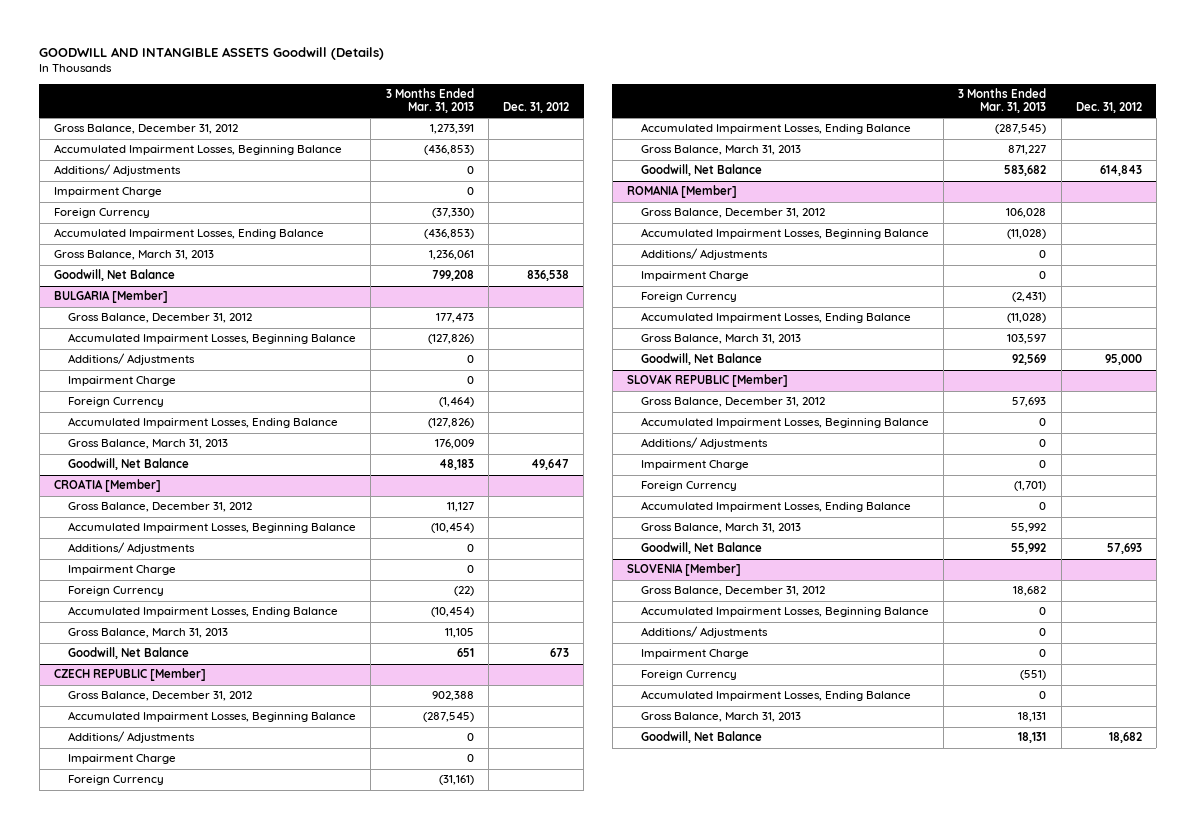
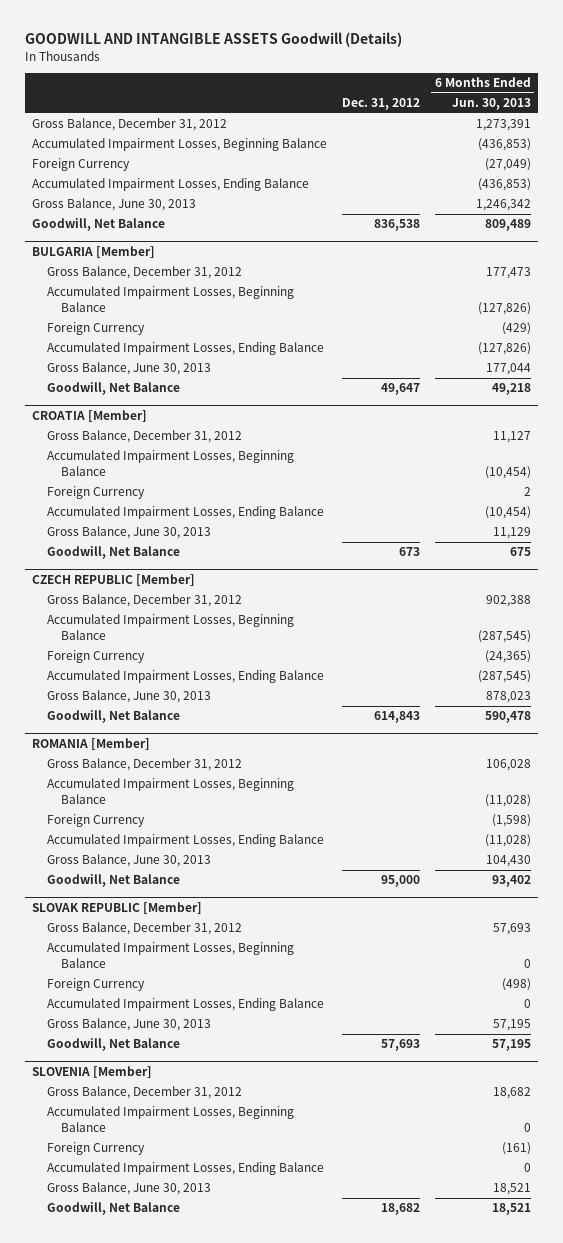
- | 3 Months Ended Mar. 31, 2013 | Dec. 31, 2012
+ | Dec. 31, 2012 | 6 Months Ended Jun. 30, 2013
- Additions/ Adjustments | 0 |
- Impairment Charge | 0 |
- Gross Balance, March 31, 2013 | 1,236,061 |
+ Gross Balance, June 30, 2013 | | 1,246,342
@ BULGARIA [Member]
- Additions/ Adjustments | 0 |
- Impairment Charge | 0 |
- Gross Balance, March 31, 2013 | 176,009 |
+ Gross Balance, June 30, 2013 | | 177,044
@ CROATIA [Member]
- Additions/ Adjustments | 0 |
- Impairment Charge | 0 |
- Gross Balance, March 31, 2013 | 11,105 |
+ Gross Balance, June 30, 2013 | | 11,129
@ CZECH REPUBLIC [Member]
- Additions/ Adjustments | 0 |
- Impairment Charge | 0 |
- Gross Balance, March 31, 2013 | 871,227 |
+ Gross Balance, June 30, 2013 | | 878,023
@ ROMANIA [Member]
- Additions/ Adjustments | 0 |
- Impairment Charge | 0 |
- Gross Balance, March 31, 2013 | 103,597 |
+ Gross Balance, June 30, 2013 | | 104,430
@ SLOVAK REPUBLIC [Member]
- Additions/ Adjustments | 0 |
- Impairment Charge | 0 |
- Gross Balance, March 31, 2013 | 55,992 |
+ Gross Balance, June 30, 2013 | | 57,195
@ SLOVENIA [Member]
- Additions/ Adjustments | 0 |
- Impairment Charge | 0 |
- Gross Balance, March 31, 2013 | 18,131 |
+ Gross Balance, June 30, 2013 | | 18,521

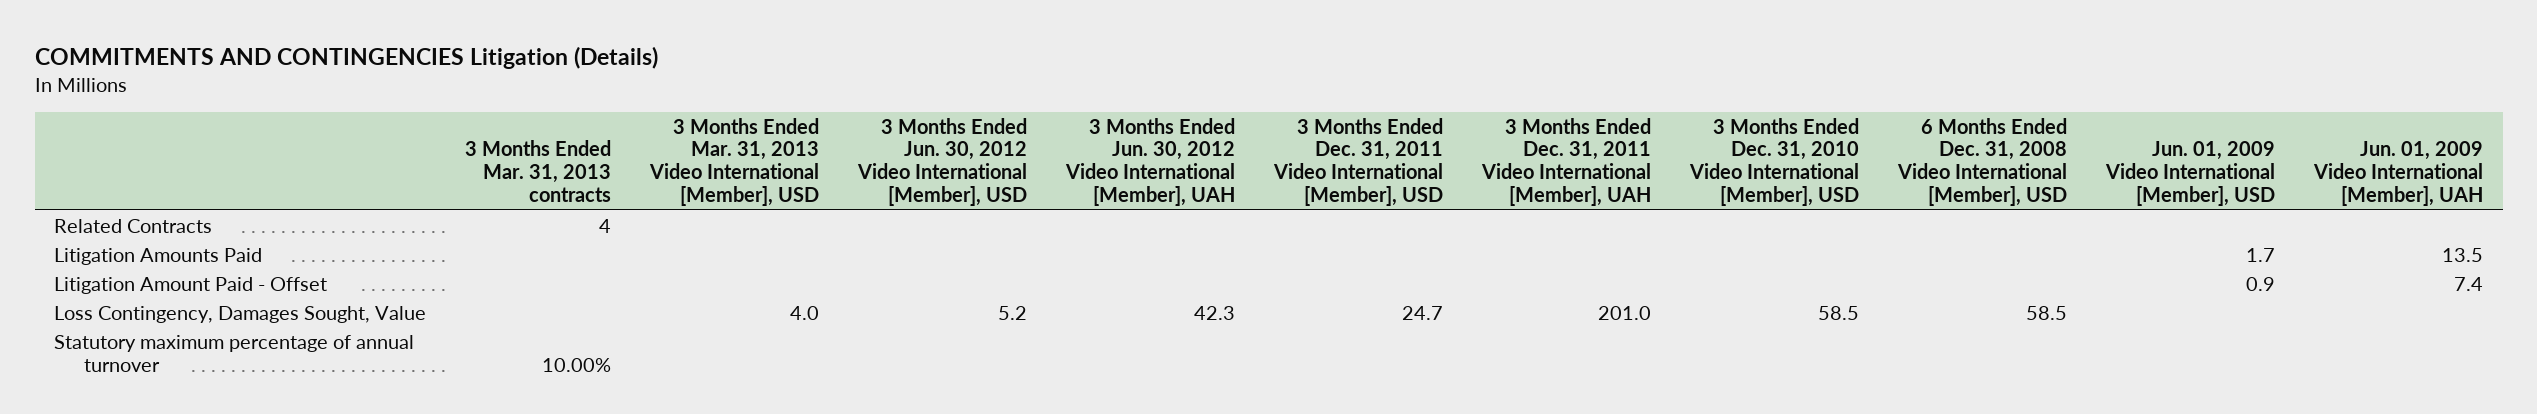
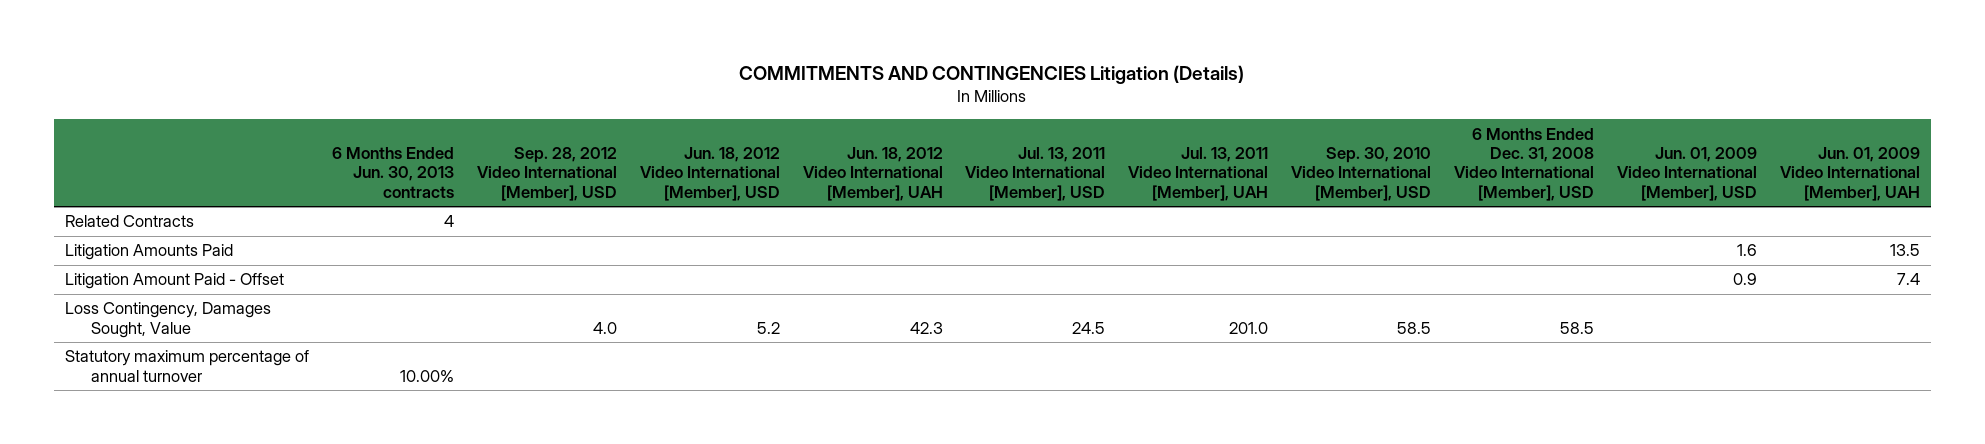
- | 3 Months Ended Mar. 31, 2013 contracts | 3 Months Ended Mar. 31, 2013 Video International [Member], USD | 3 Months Ended Jun. 30, 2012 Video International [Member], USD | 3 Months Ended Jun. 30, 2012 Video International [Member], UAH | 3 Months Ended Dec. 31, 2011 Video International [Member], USD | 3 Months Ended Dec. 31, 2011 Video International [Member], UAH | 3 Months Ended Dec. 31, 2010 Video International [Member], USD | 6 Months Ended Dec. 31, 2008 Video International [Member], USD | Jun. 01, 2009 Video International [Member], USD | Jun. 01, 2009 Video International [Member], UAH
+ | 6 Months Ended Jun. 30, 2013 contracts | Sep. 28, 2012 Video International [Member], USD | Jun. 18, 2012 Video International [Member], USD | Jun. 18, 2012 Video International [Member], UAH | Jul. 13, 2011 Video International [Member], USD | Jul. 13, 2011 Video International [Member], UAH | Sep. 30, 2010 Video International [Member], USD | 6 Months Ended Dec. 31, 2008 Video International [Member], USD | Jun. 01, 2009 Video International [Member], USD | Jun. 01, 2009 Video International [Member], UAH
- Litigation Amounts Paid | | | | | | | | | 1.7 | 13.5
+ Litigation Amounts Paid | | | | | | | | | 1.6 | 13.5

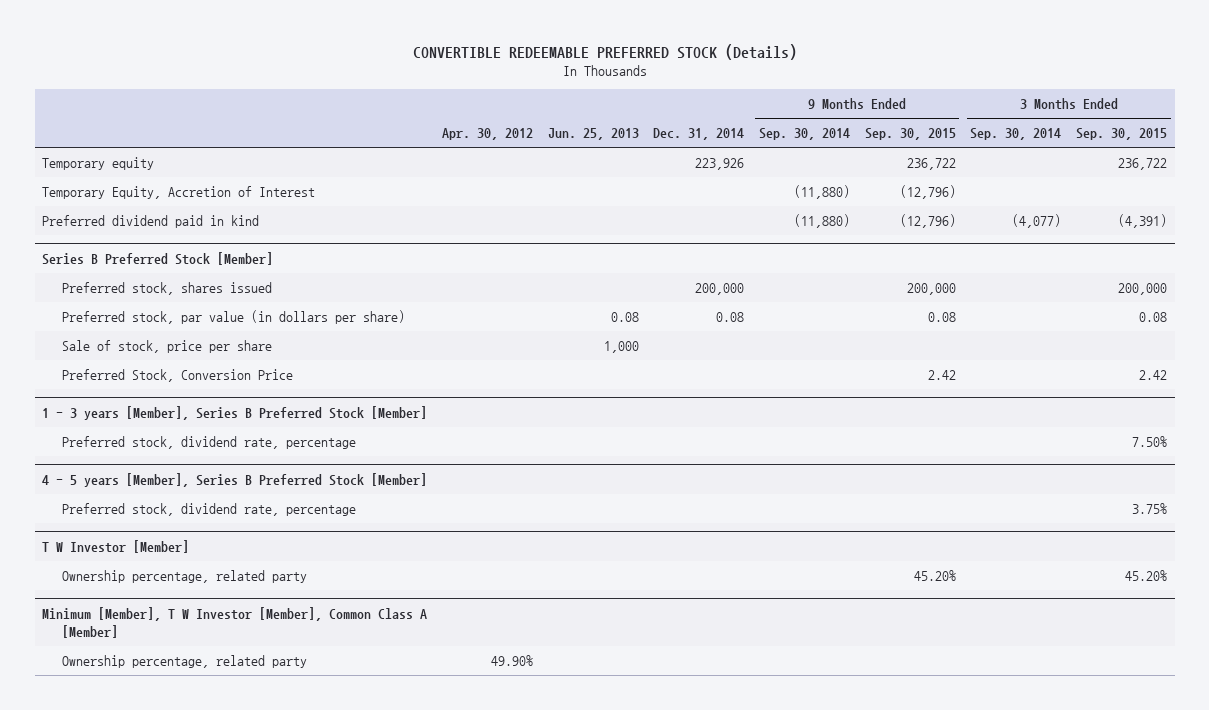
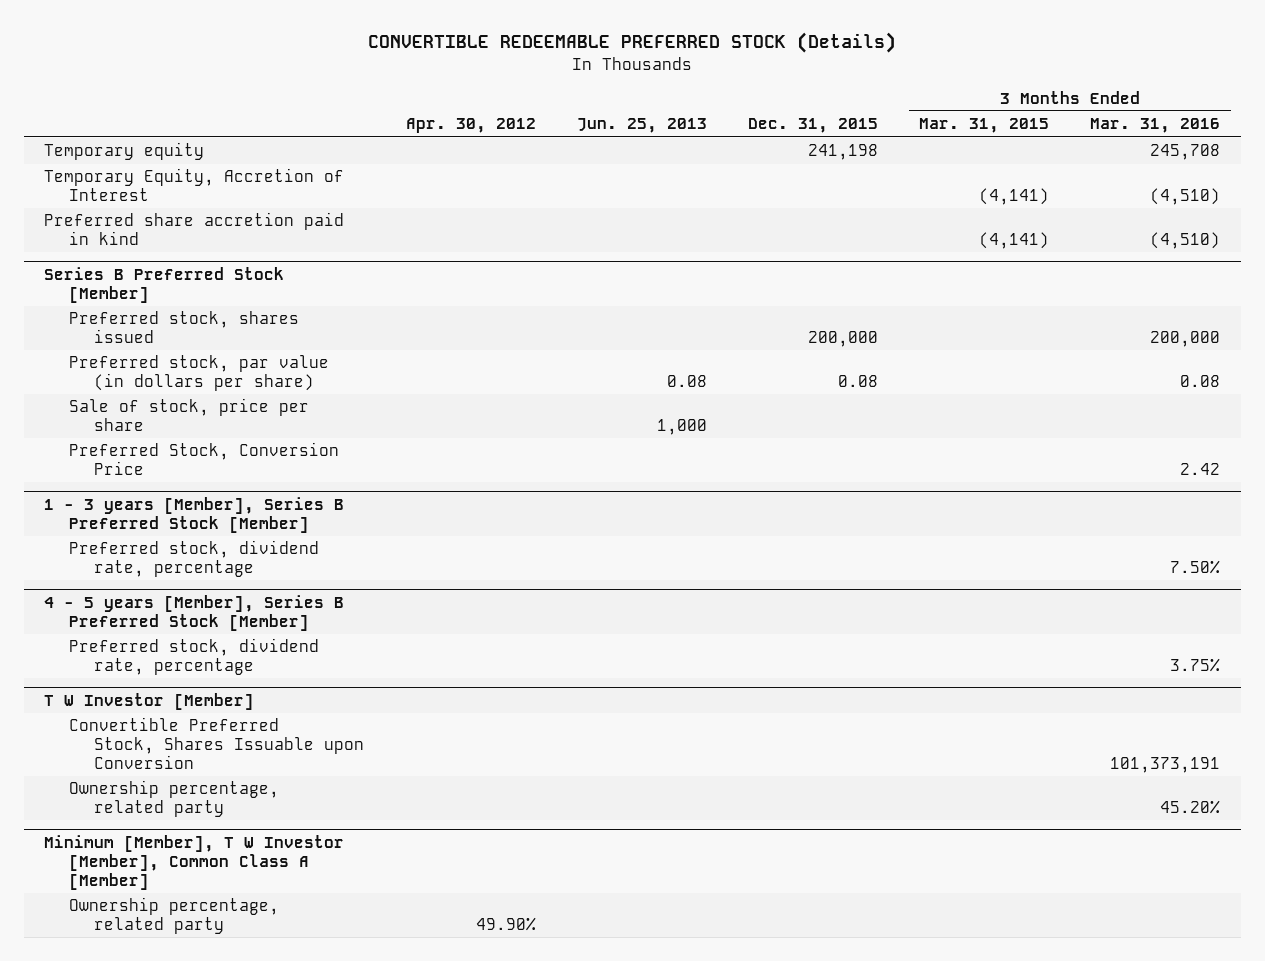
- | Apr. 30, 2012 | Jun. 25, 2013 | Dec. 31, 2014 | 9 Months Ended Sep. 30, 2014 | 9 Months Ended Sep. 30, 2015 | 3 Months Ended Sep. 30, 2014 | 3 Months Ended Sep. 30, 2015
+ | Apr. 30, 2012 | Jun. 25, 2013 | Dec. 31, 2015 | 3 Months Ended Mar. 31, 2015 | 3 Months Ended Mar. 31, 2016
- Preferred dividend paid in kind | | | | (11,880) | (12,796) | (4,077) | (4,391)
+ Preferred share accretion paid in kind | | | | (4,141) | (4,510)
@ T W Investor [Member]
+ Convertible Preferred Stock, Shares Issuable upon Conversion | | | | | 101,373,191

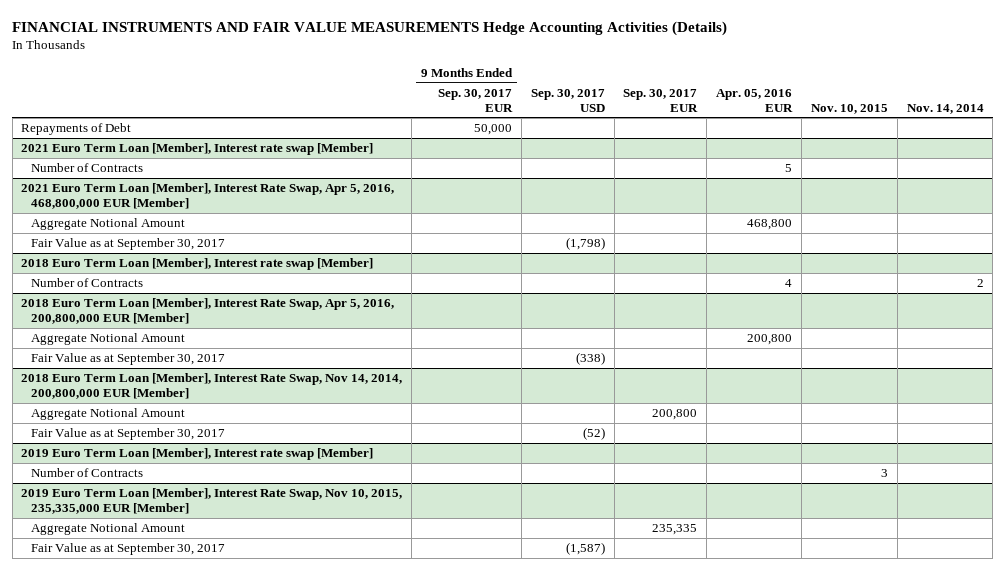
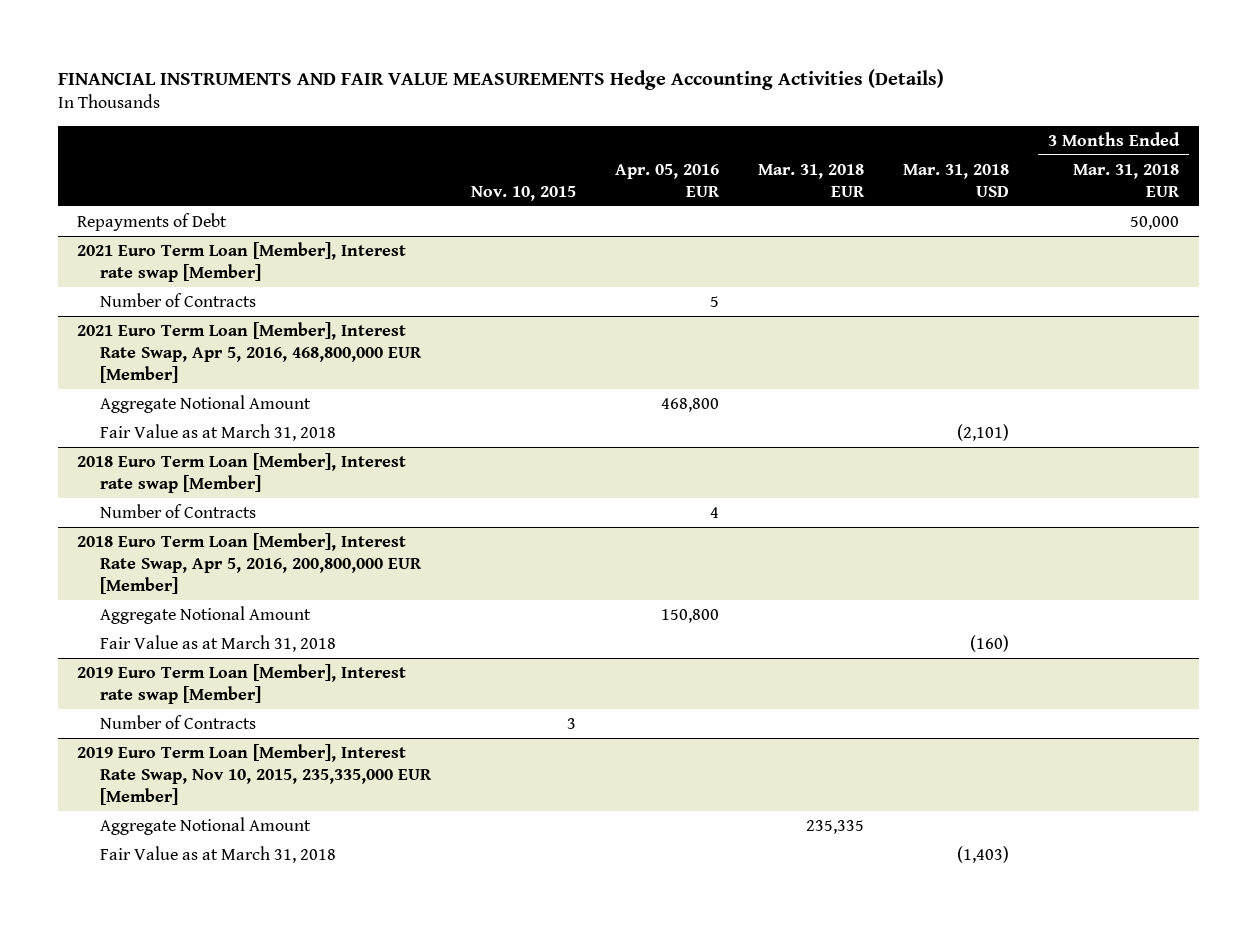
- | 9 Months Ended Sep. 30, 2017 EUR | Sep. 30, 2017 USD | Sep. 30, 2017 EUR | Apr. 05, 2016 EUR | Nov. 10, 2015 | Nov. 14, 2014
+ | Nov. 10, 2015 | Apr. 05, 2016 EUR | Mar. 31, 2018 EUR | Mar. 31, 2018 USD | 3 Months Ended Mar. 31, 2018 EUR
@ 2021 Euro Term Loan [Member], Interest Rate Swap, Apr 5, 2016, 468,800,000 EUR [Member]
- Fair Value as at September 30, 2017 | | (1,798) | | | |
+ Fair Value as at March 31, 2018 | | | | (2,101) |
@ 2018 Euro Term Loan [Member], Interest Rate Swap, Apr 5, 2016, 200,800,000 EUR [Member]
- Aggregate Notional Amount | | | | 200,800 | |
- Fair Value as at September 30, 2017 | | (338) | | | |
- 2018 Euro Term Loan [Member], Interest Rate Swap, Nov 14, 2014, 200,800,000 EUR [Member]
- Aggregate Notional Amount | | | 200,800 | | |
- Fair Value as at September 30, 2017 | | (52) | | | |
@ 2018 Euro Term Loan [Member], Interest Rate Swap, Apr 5, 2016, 200,800,000 EUR [Member]
+ Aggregate Notional Amount | | 150,800 | | |
+ Fair Value as at March 31, 2018 | | | | (160) |
@ 2019 Euro Term Loan [Member], Interest Rate Swap, Nov 10, 2015, 235,335,000 EUR [Member]
- Fair Value as at September 30, 2017 | | (1,587) | | | |
+ Fair Value as at March 31, 2018 | | | | (1,403) |

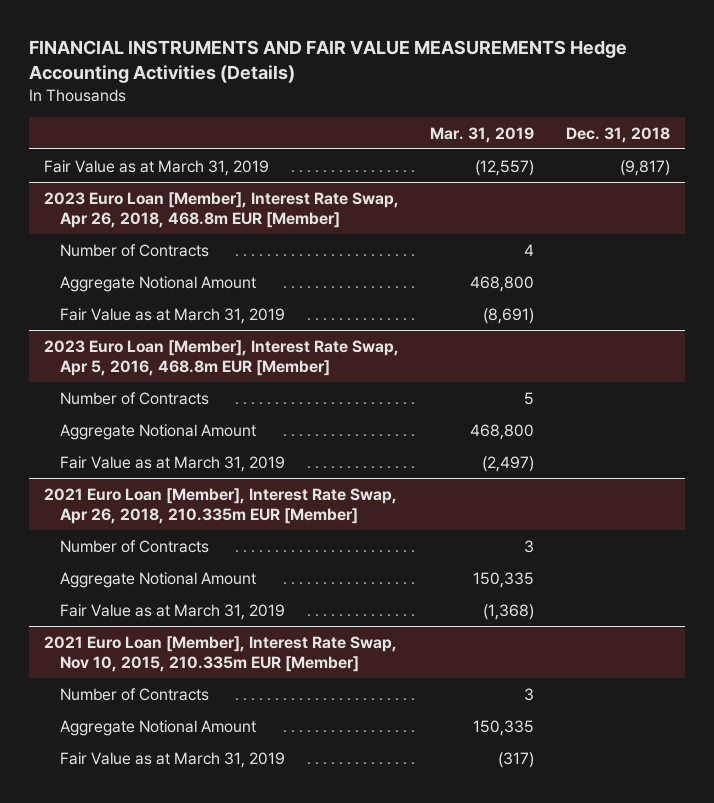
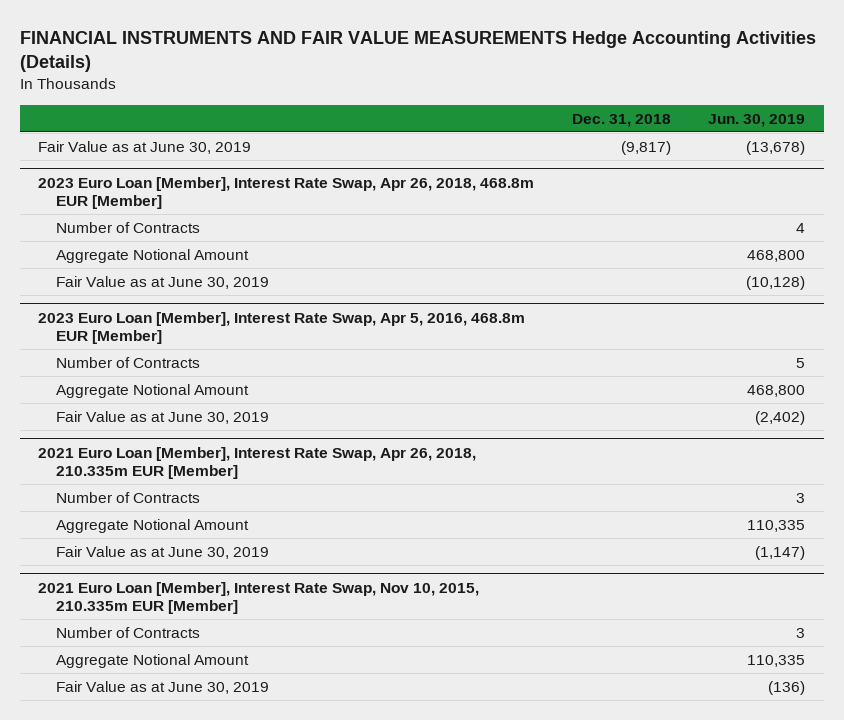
- | Mar. 31, 2019 | Dec. 31, 2018
+ | Dec. 31, 2018 | Jun. 30, 2019
- Fair Value as at March 31, 2019 | (12,557) | (9,817)
+ Fair Value as at June 30, 2019 | (9,817) | (13,678)
@ 2023 Euro Loan [Member], Interest Rate Swap, Apr 26, 2018, 468.8m EUR [Member]
- Fair Value as at March 31, 2019 | (8,691) |
+ Fair Value as at June 30, 2019 | | (10,128)
@ 2023 Euro Loan [Member], Interest Rate Swap, Apr 5, 2016, 468.8m EUR [Member]
- Fair Value as at March 31, 2019 | (2,497) |
+ Fair Value as at June 30, 2019 | | (2,402)
@ 2021 Euro Loan [Member], Interest Rate Swap, Apr 26, 2018, 210.335m EUR [Member]
- Fair Value as at March 31, 2019 | (1,368) |
+ Fair Value as at June 30, 2019 | | (1,147)
@ 2021 Euro Loan [Member], Interest Rate Swap, Nov 10, 2015, 210.335m EUR [Member]
- Fair Value as at March 31, 2019 | (317) |
+ Fair Value as at June 30, 2019 | | (136)

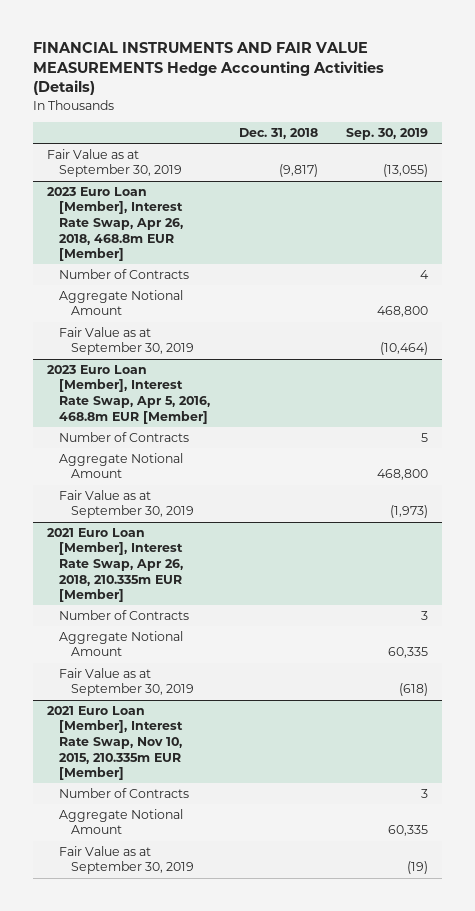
- | Dec. 31, 2018 | Jun. 30, 2019
+ | Dec. 31, 2018 | Sep. 30, 2019
- Fair Value as at June 30, 2019 | (9,817) | (13,678)
+ Fair Value as at September 30, 2019 | (9,817) | (13,055)
@ 2023 Euro Loan [Member], Interest Rate Swap, Apr 26, 2018, 468.8m EUR [Member]
- Fair Value as at June 30, 2019 | | (10,128)
+ Fair Value as at September 30, 2019 | | (10,464)
@ 2023 Euro Loan [Member], Interest Rate Swap, Apr 5, 2016, 468.8m EUR [Member]
- Fair Value as at June 30, 2019 | | (2,402)
+ Fair Value as at September 30, 2019 | | (1,973)
@ 2021 Euro Loan [Member], Interest Rate Swap, Apr 26, 2018, 210.335m EUR [Member]
- Fair Value as at June 30, 2019 | | (1,147)
+ Fair Value as at September 30, 2019 | | (618)
@ 2021 Euro Loan [Member], Interest Rate Swap, Nov 10, 2015, 210.335m EUR [Member]
- Fair Value as at June 30, 2019 | | (136)
+ Fair Value as at September 30, 2019 | | (19)

